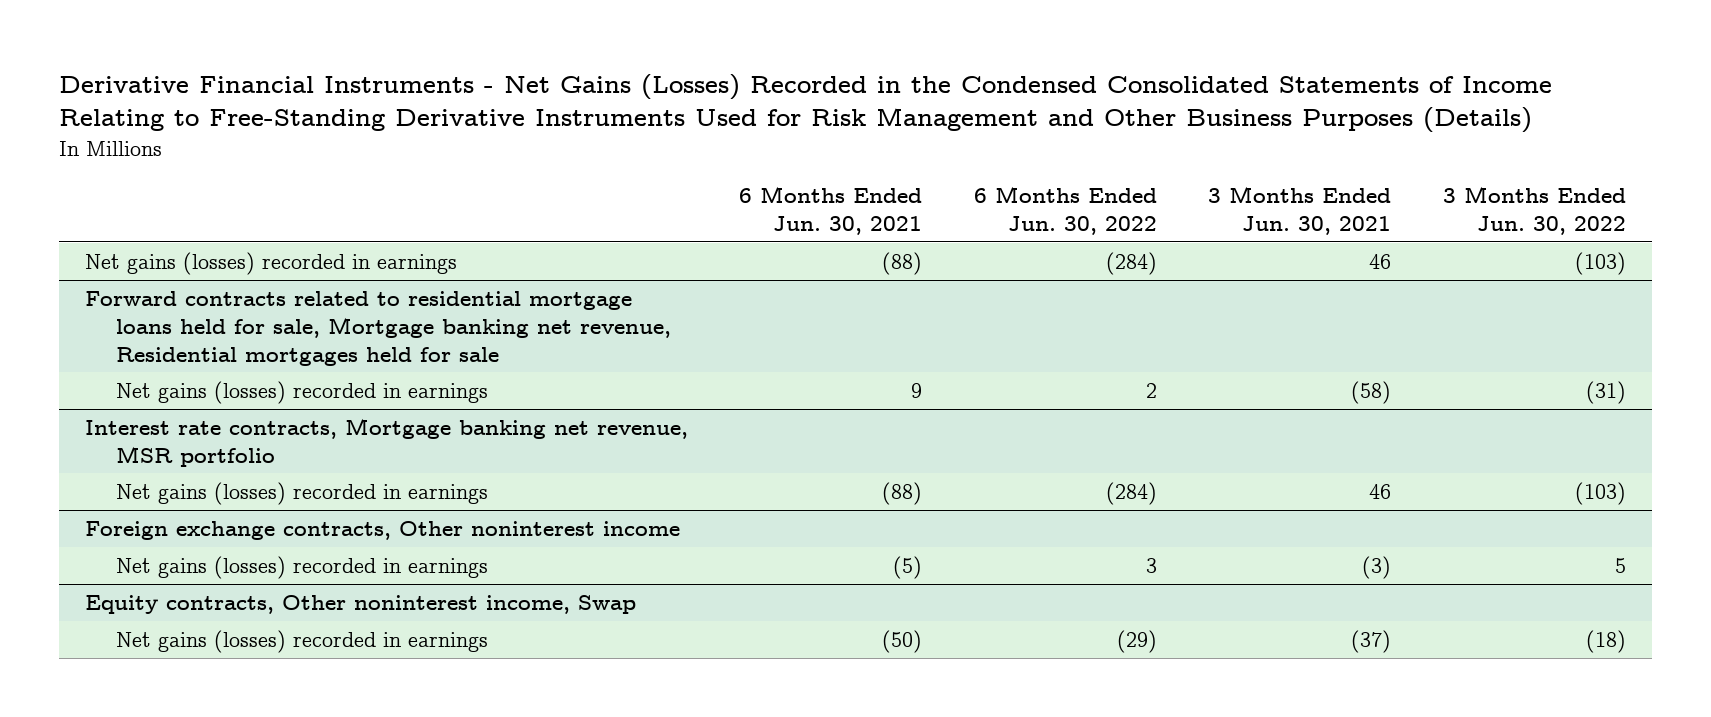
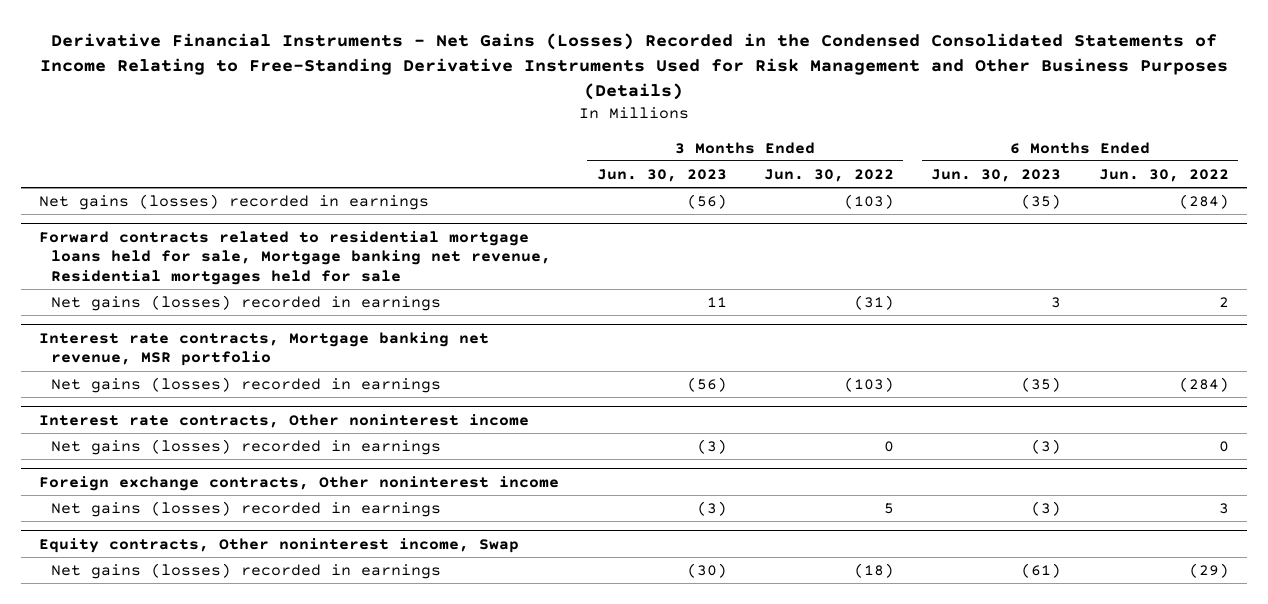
- | 6 Months Ended Jun. 30, 2021 | 6 Months Ended Jun. 30, 2022 | 3 Months Ended Jun. 30, 2021 | 3 Months Ended Jun. 30, 2022
+ | 3 Months Ended Jun. 30, 2023 | 3 Months Ended Jun. 30, 2022 | 6 Months Ended Jun. 30, 2023 | 6 Months Ended Jun. 30, 2022
+ Interest rate contracts, Other noninterest income
+ Net gains (losses) recorded in earnings | (3) | 0 | (3) | 0

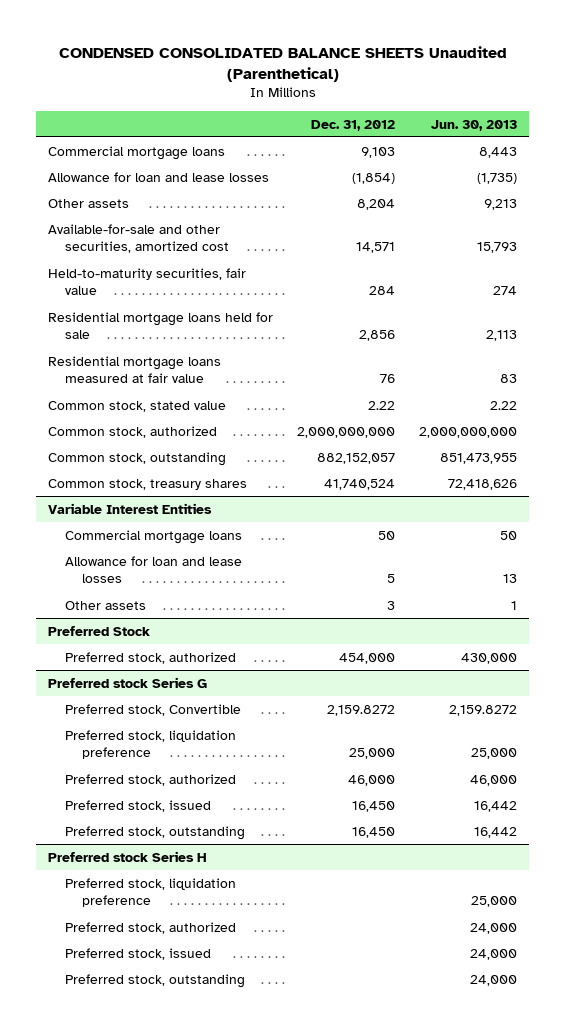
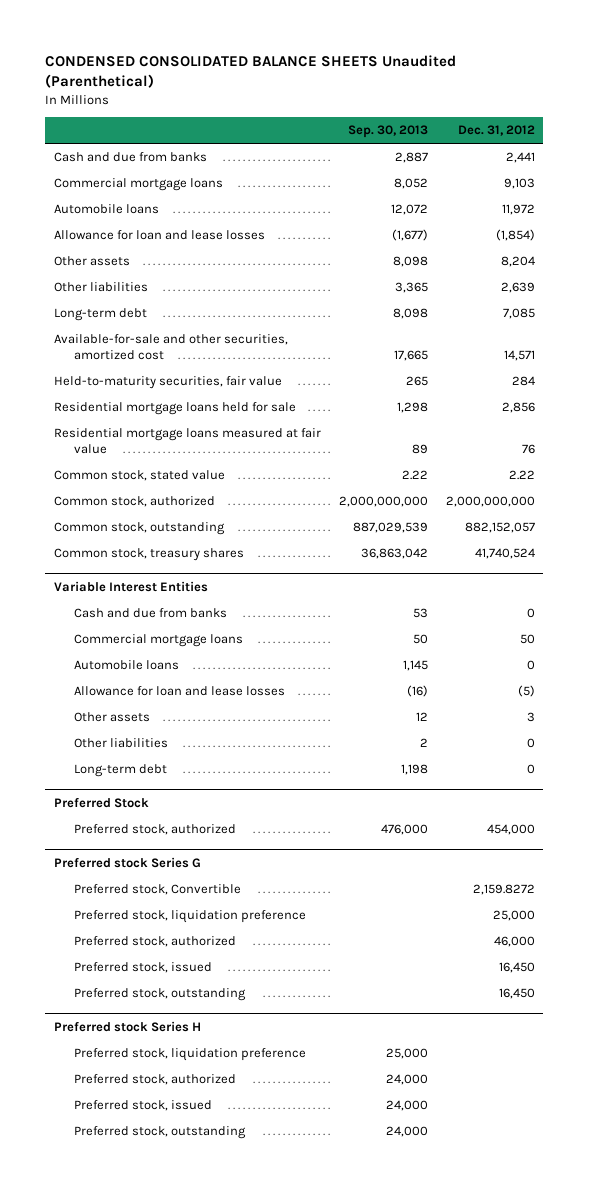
- | Dec. 31, 2012 | Jun. 30, 2013
+ | Sep. 30, 2013 | Dec. 31, 2012
+ Cash and due from banks | 2,887 | 2,441
+ Automobile loans | 12,072 | 11,972
+ Other liabilities | 3,365 | 2,639
+ Long-term debt | 8,098 | 7,085
@ Variable Interest Entities
+ Cash and due from banks | 53 | 0
- Allowance for loan and lease losses | 5 | 13
+ Automobile loans | 1,145 | 0
+ Allowance for loan and lease losses | (16) | (5)
+ Other liabilities | 2 | 0
+ Long-term debt | 1,198 | 0

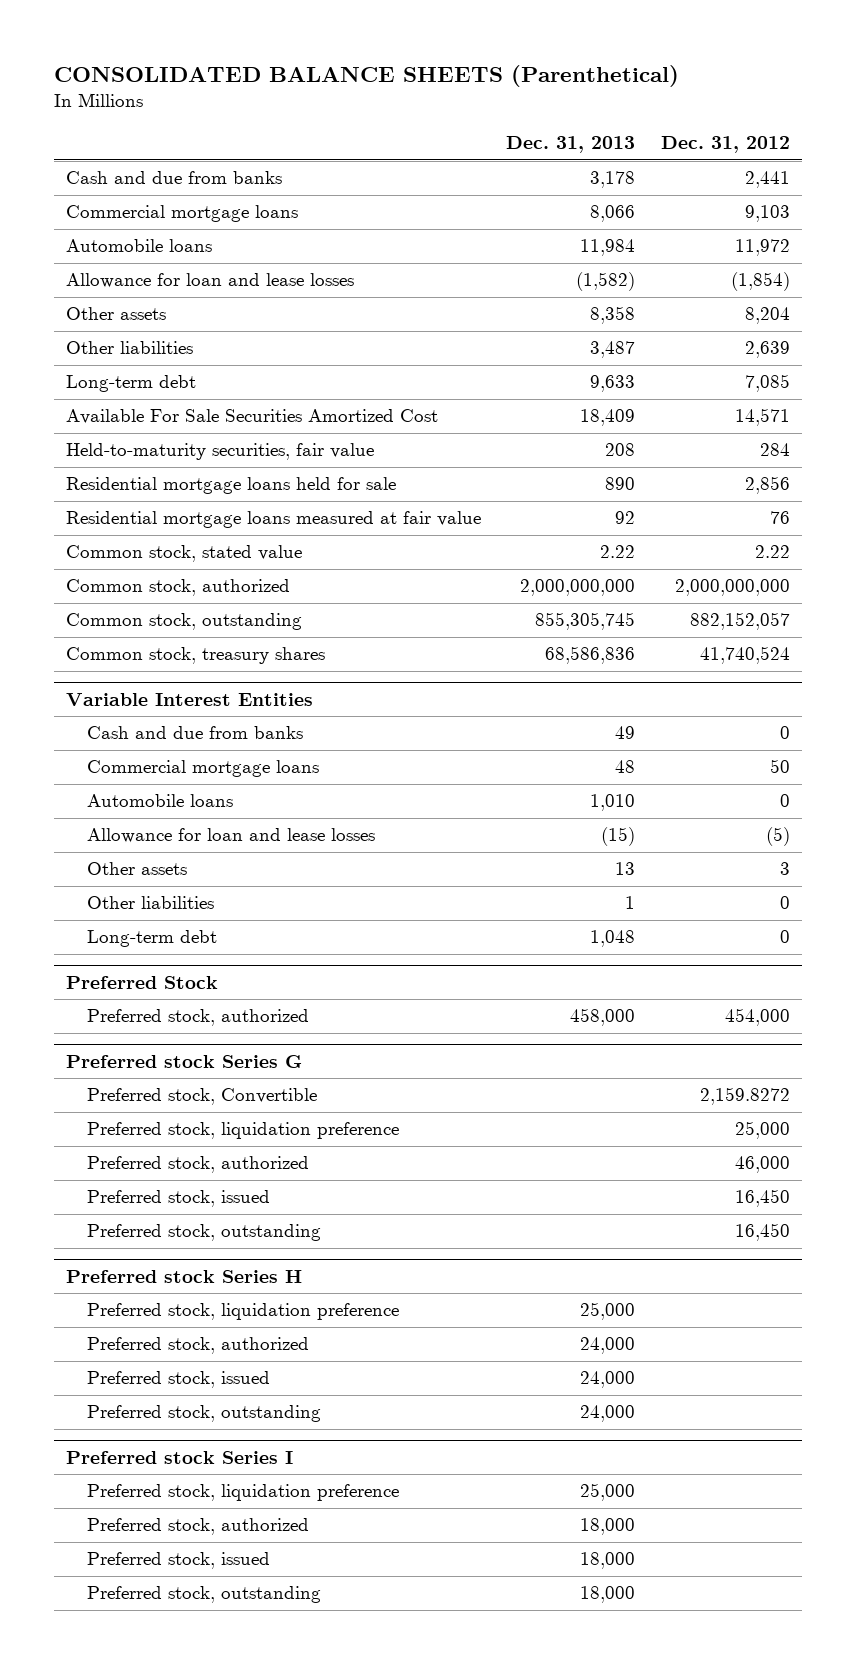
- CONDENSED CONSOLIDATED BALANCE SHEETS Unaudited (Parenthetical)
+ CONSOLIDATED BALANCE SHEETS (Parenthetical)
- | Sep. 30, 2013 | Dec. 31, 2012
+ | Dec. 31, 2013 | Dec. 31, 2012
- Available-for-sale and other securities, amortized cost | 17,665 | 14,571
+ Available For Sale Securities Amortized Cost | 18,409 | 14,571
+ Preferred stock Series I
+ Preferred stock, liquidation preference | 25,000 |
+ Preferred stock, authorized | 18,000 |
+ Preferred stock, issued | 18,000 |
+ Preferred stock, outstanding | 18,000 |

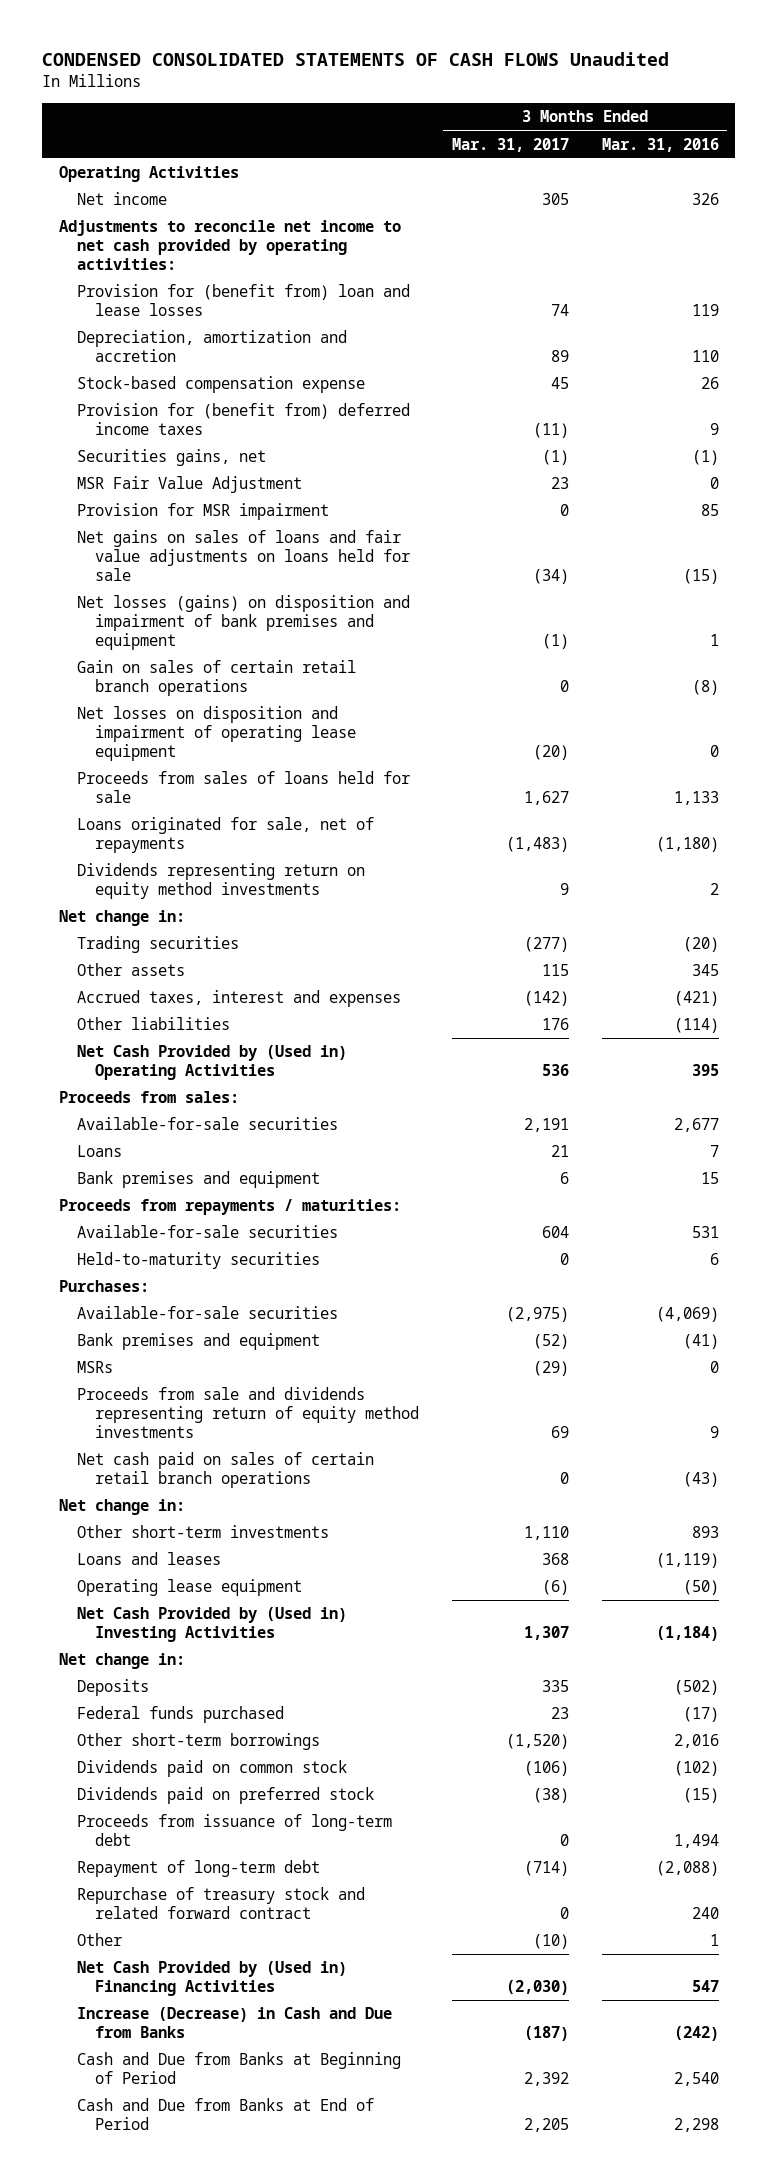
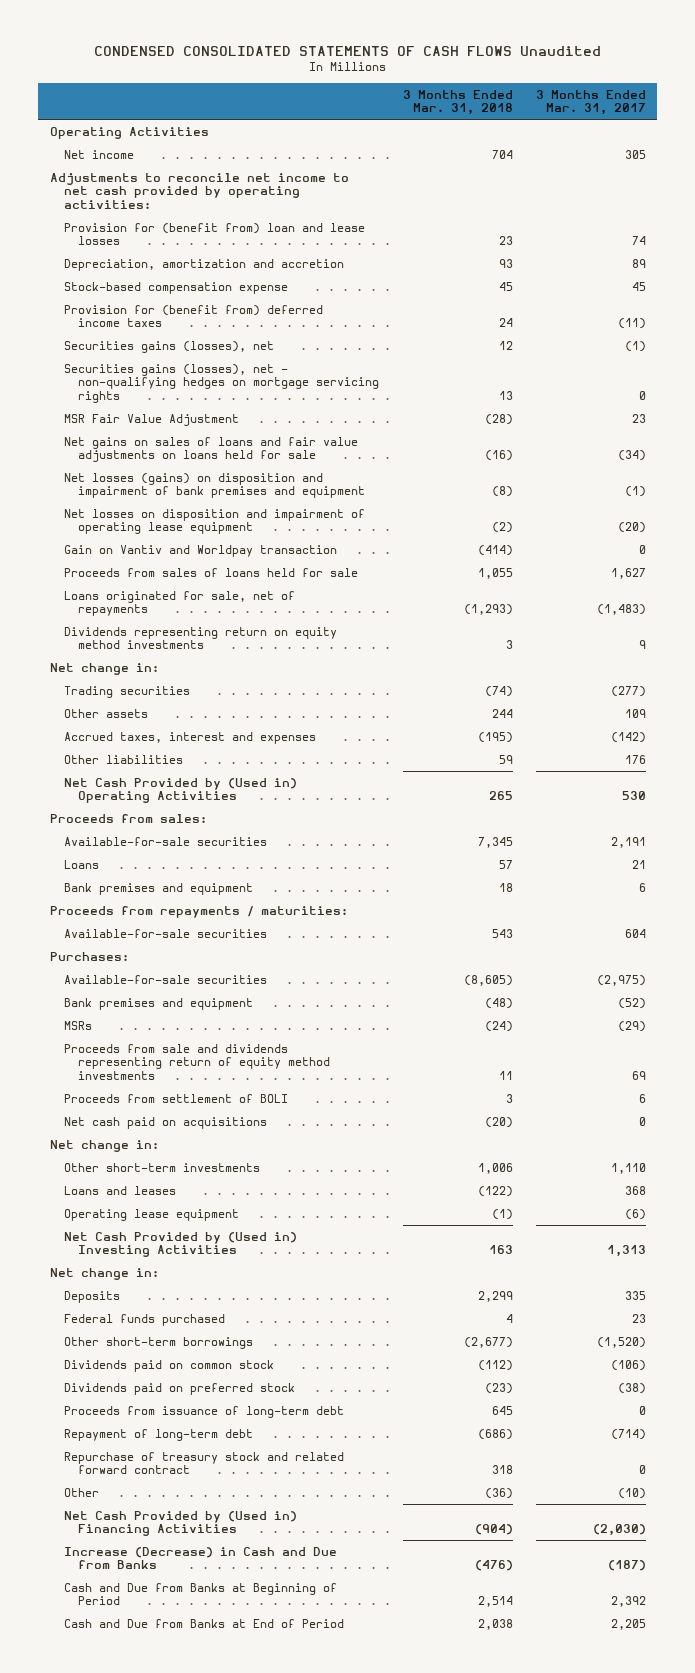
- | 3 Months Ended Mar. 31, 2017 | 3 Months Ended Mar. 31, 2016
+ | 3 Months Ended Mar. 31, 2018 | 3 Months Ended Mar. 31, 2017
- Securities gains, net | (1) | (1)
+ Securities gains (losses), net | 12 | (1)
+ Securities gains (losses), net - non-qualifying hedges on mortgage servicing rights | 13 | 0
- Provision for MSR impairment | 0 | 85
- Gain on sales of certain retail branch operations | 0 | (8)
+ Gain on Vantiv and Worldpay transaction | (414) | 0
- Other assets | 115 | 345
+ Other assets | 244 | 109
- Net Cash Provided by (Used in) Operating Activities | 536 | 395
+ Net Cash Provided by (Used in) Operating Activities | 265 | 530
- Held-to-maturity securities | 0 | 6
- Net cash paid on sales of certain retail branch operations | 0 | (43)
+ Proceeds from settlement of BOLI | 3 | 6
+ Net cash paid on acquisitions | (20) | 0
- Net Cash Provided by (Used in) Investing Activities | 1,307 | (1,184)
+ Net Cash Provided by (Used in) Investing Activities | 163 | 1,313

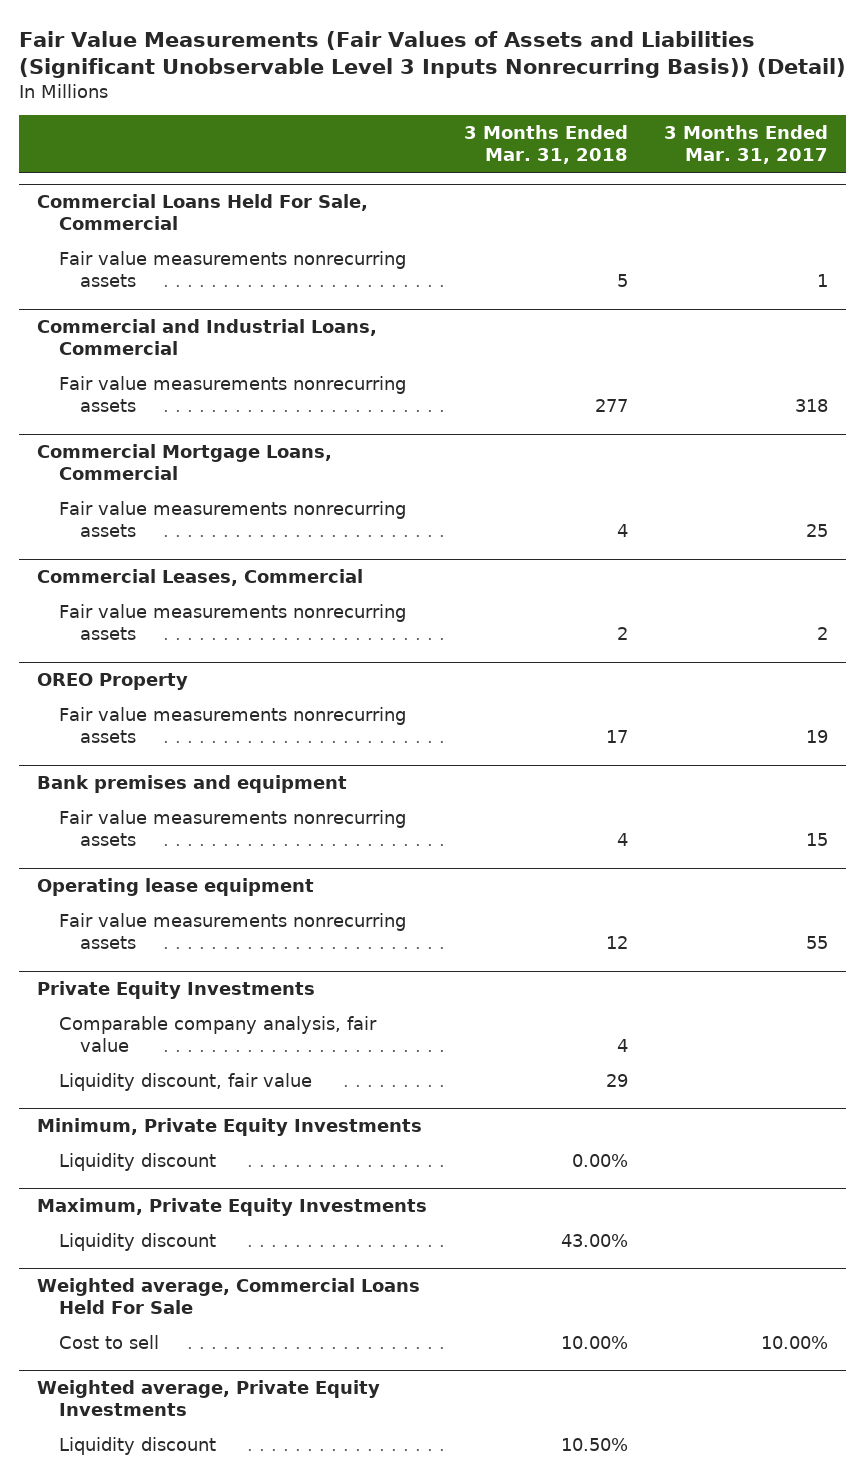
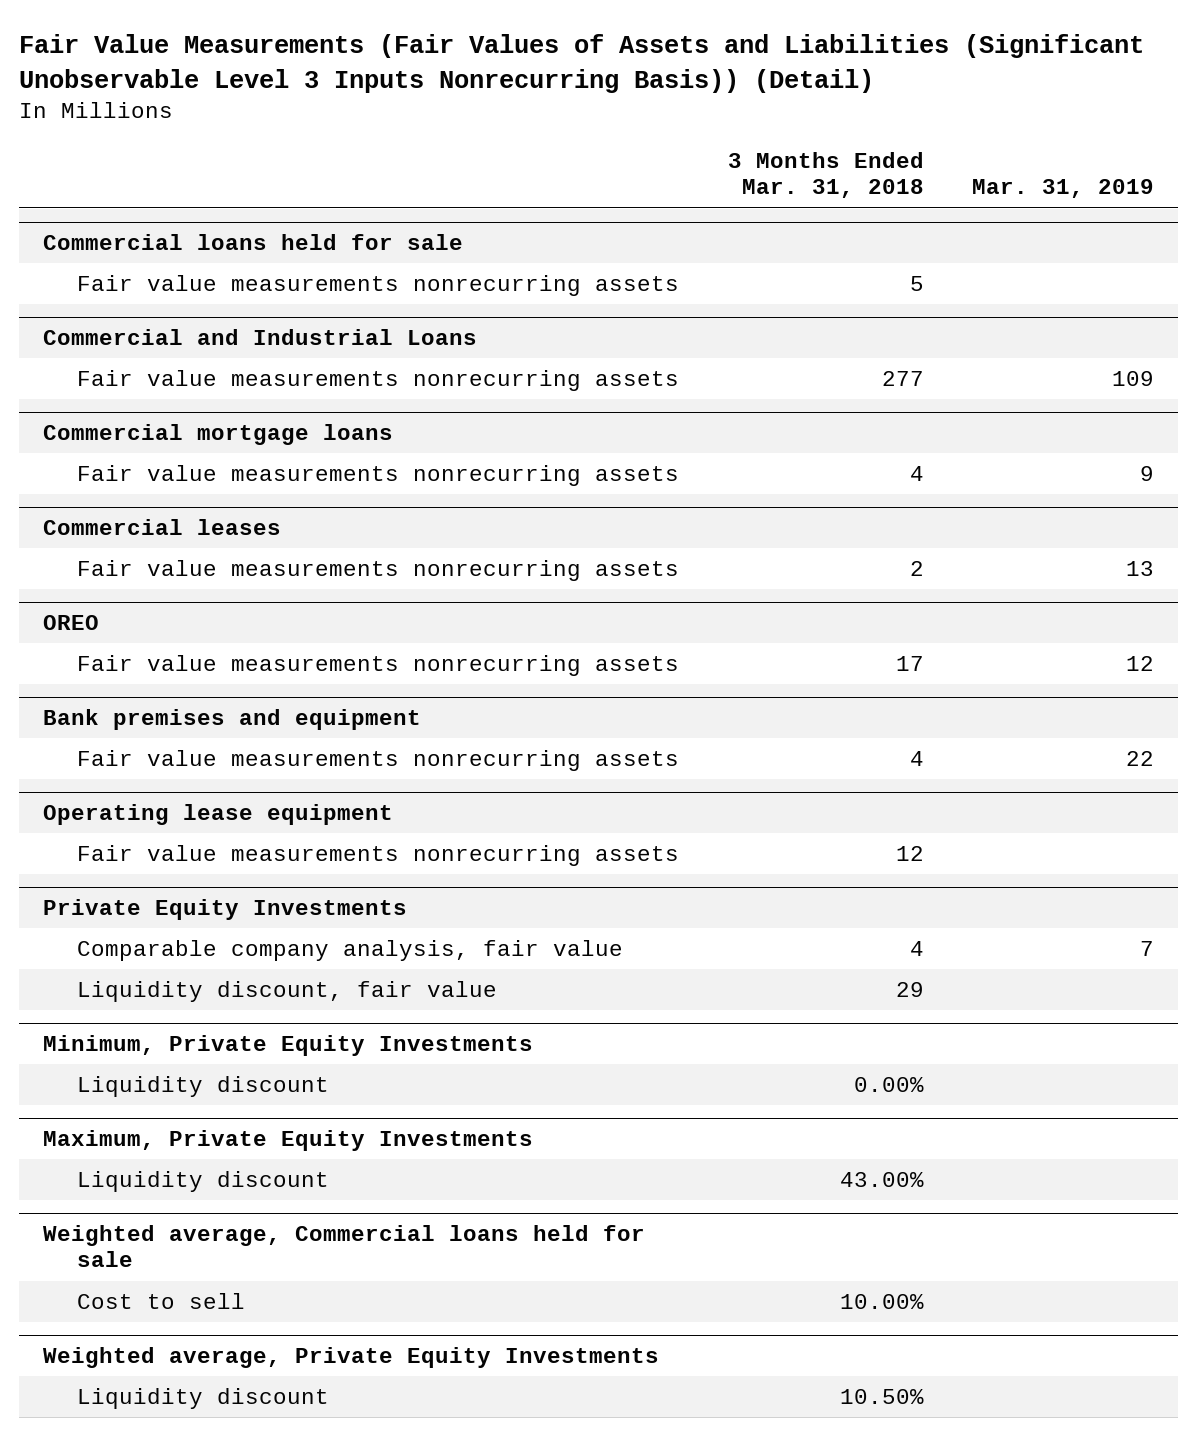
- | 3 Months Ended Mar. 31, 2018 | 3 Months Ended Mar. 31, 2017
+ | 3 Months Ended Mar. 31, 2018 | Mar. 31, 2019
- Commercial Loans Held For Sale, Commercial
+ Commercial loans held for sale
- Commercial and Industrial Loans, Commercial
+ Commercial and Industrial Loans
- Commercial Mortgage Loans, Commercial
+ Commercial mortgage loans
- Commercial Leases, Commercial
+ Commercial leases
- OREO Property
+ OREO
- Weighted average, Commercial Loans Held For Sale
+ Weighted average, Commercial loans held for sale

